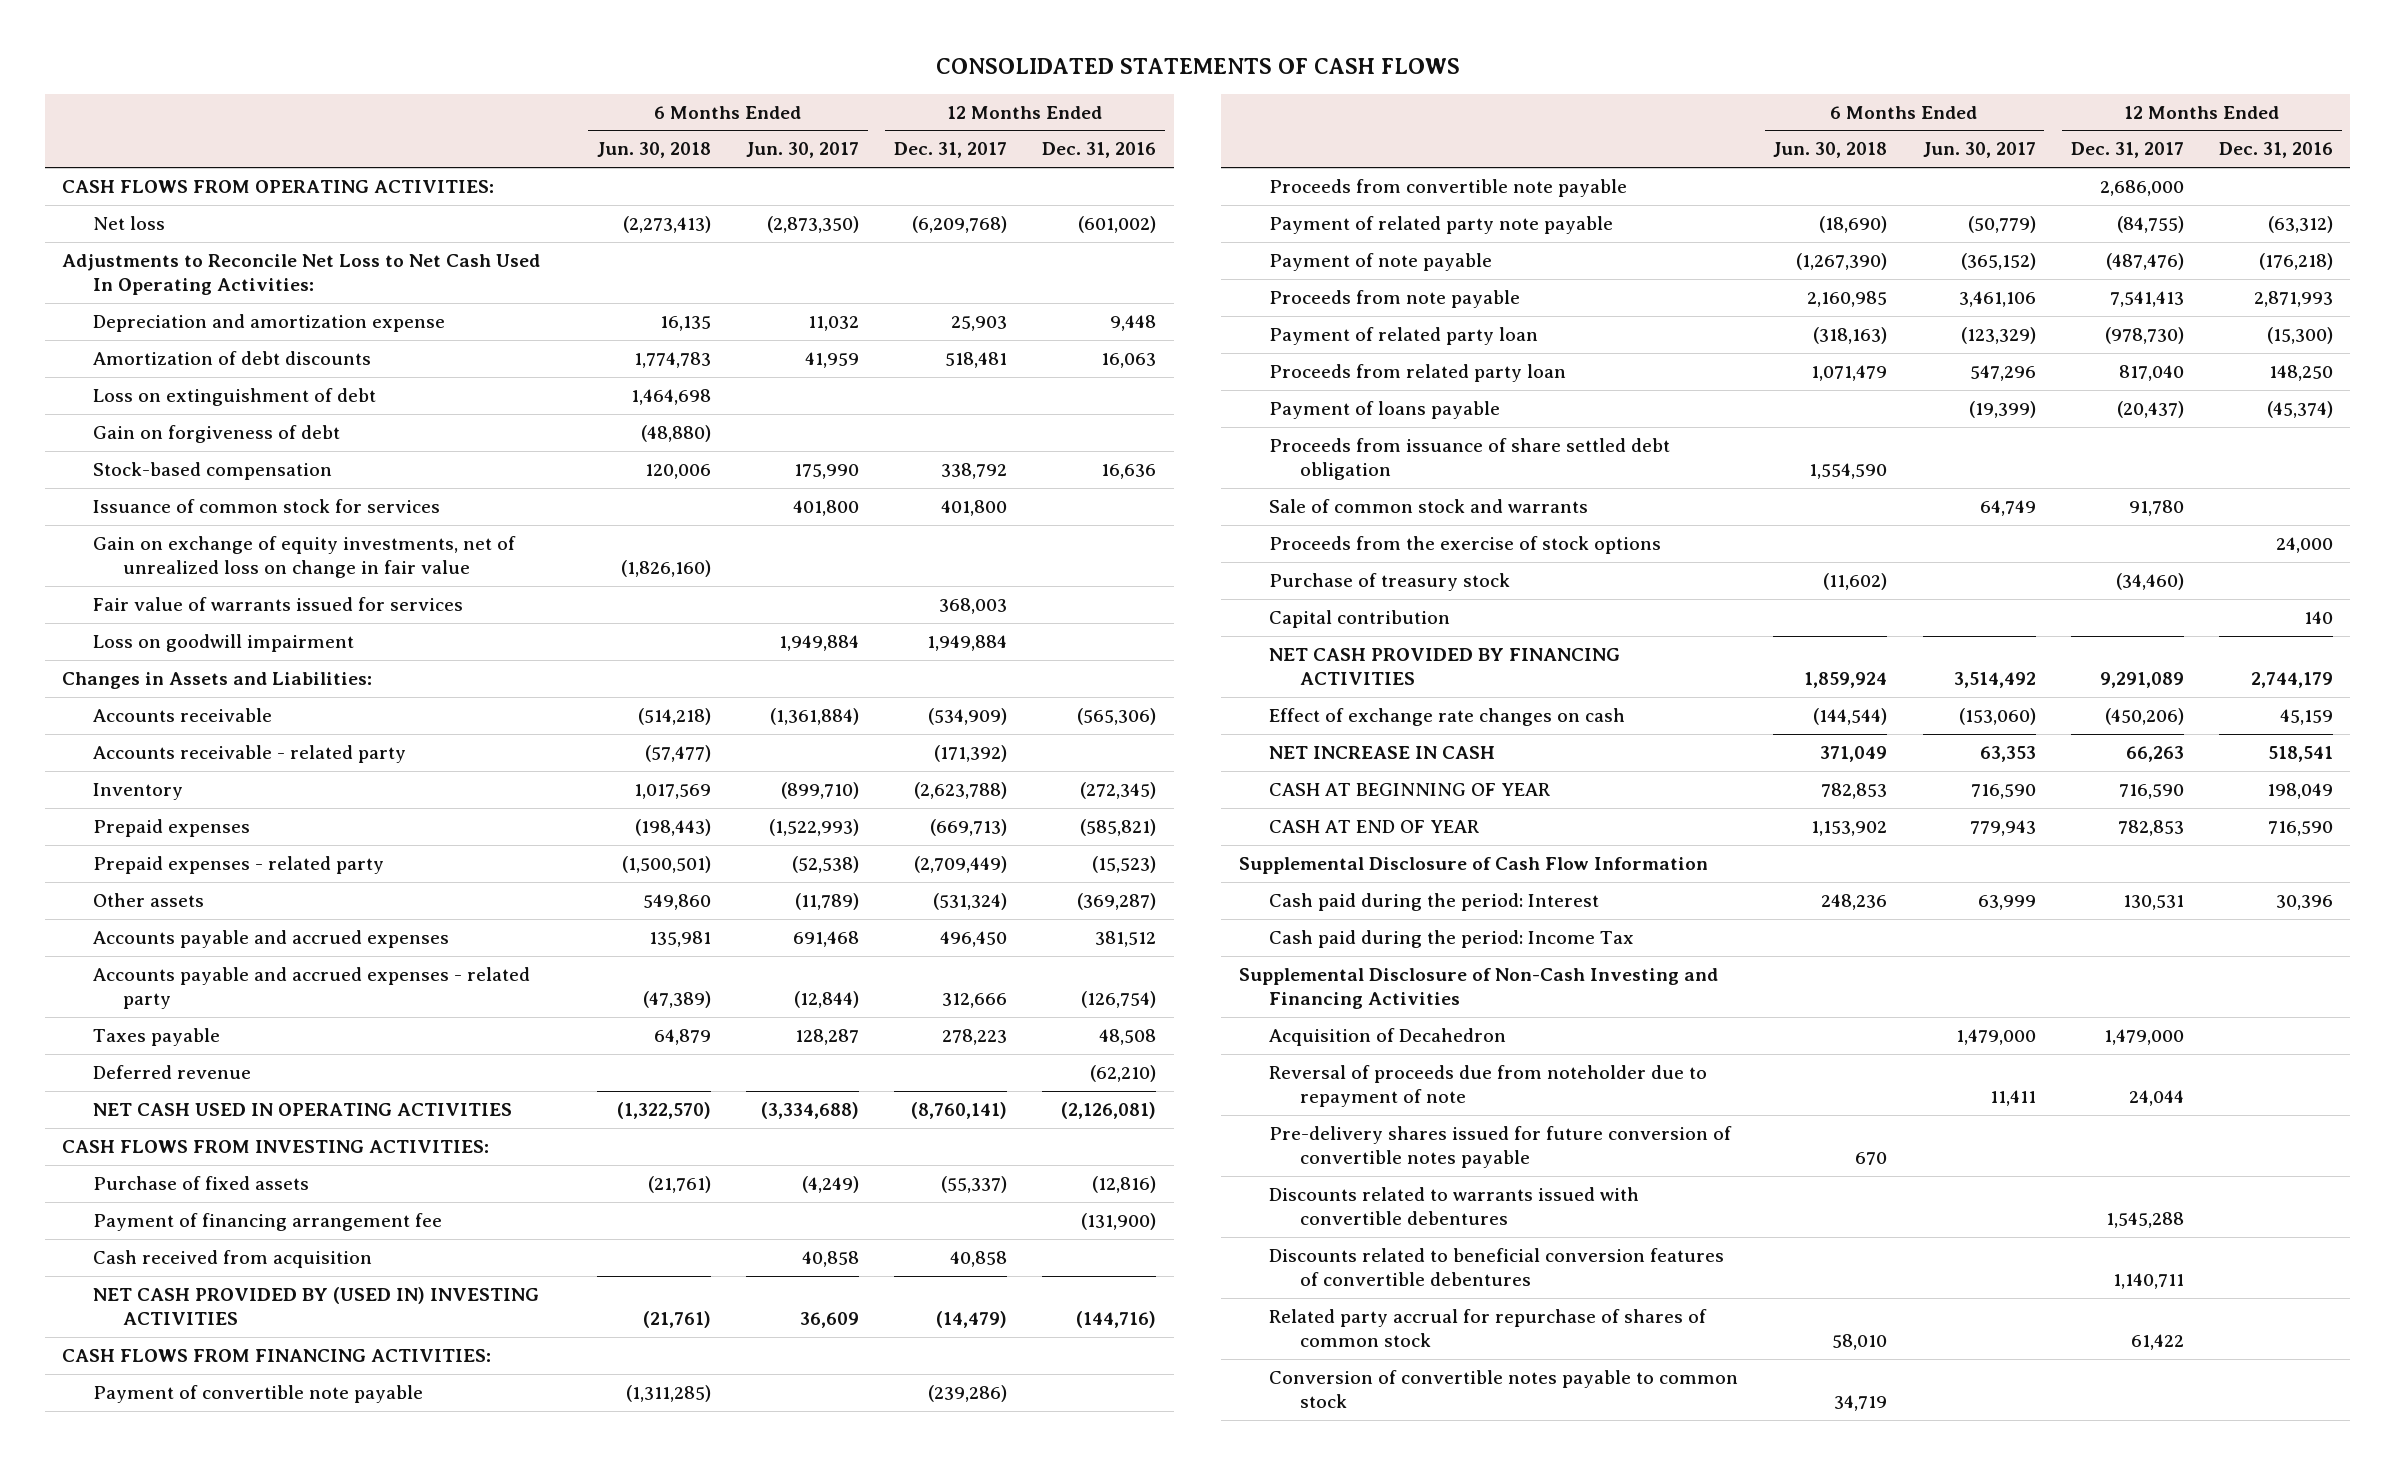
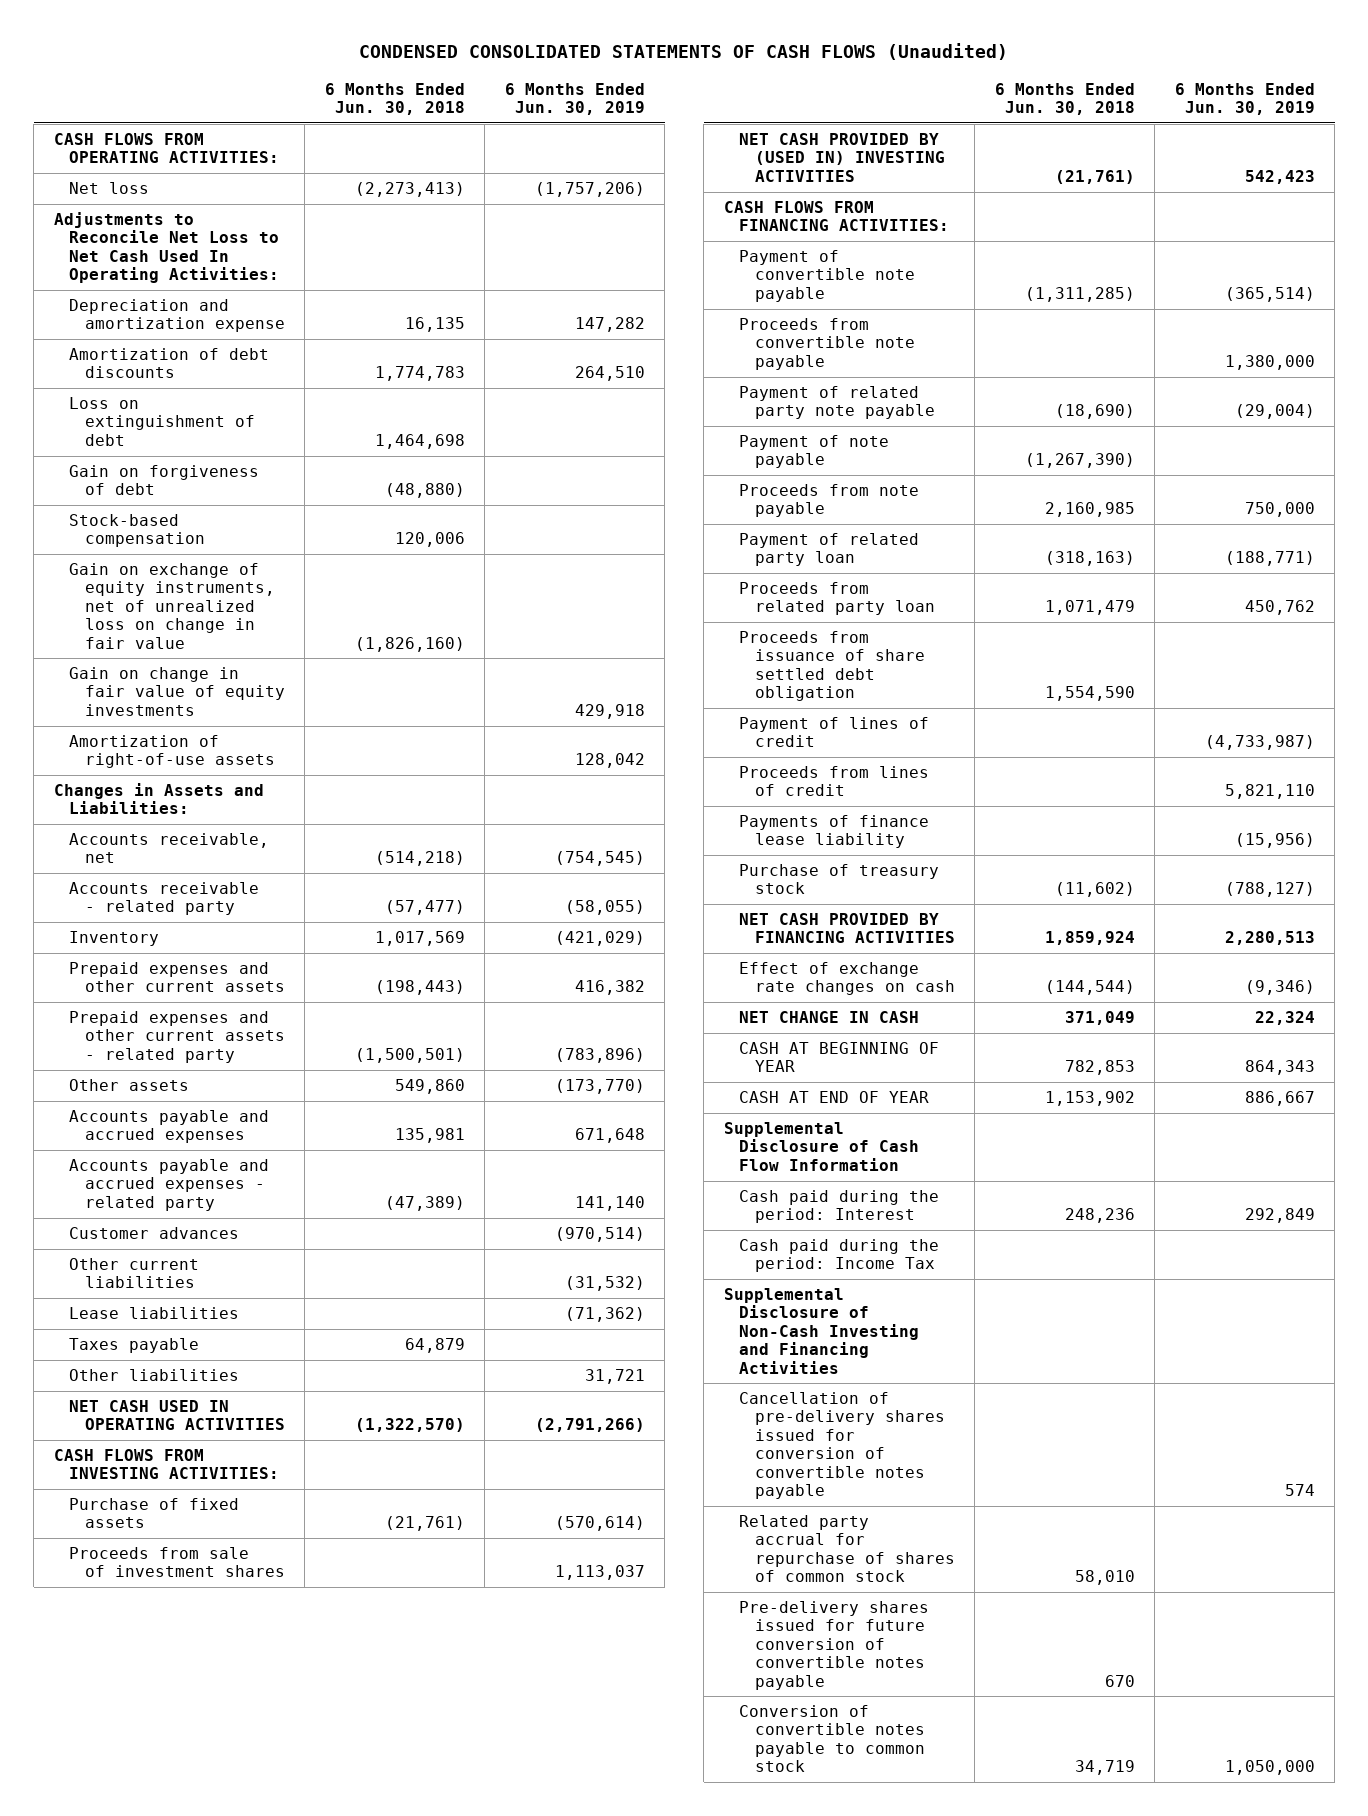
- CONSOLIDATED STATEMENTS OF CASH FLOWS
+ CONDENSED CONSOLIDATED STATEMENTS OF CASH FLOWS (Unaudited)
- | 6 Months Ended Jun. 30, 2018 | 6 Months Ended Jun. 30, 2017 | 12 Months Ended Dec. 31, 2017 | 12 Months Ended Dec. 31, 2016
+ | 6 Months Ended Jun. 30, 2018 | 6 Months Ended Jun. 30, 2019
- Issuance of common stock for services | | 401,800 | 401,800 |
- Gain on exchange of equity investments, net of unrealized loss on change in fair value | (1,826,160) | | |
- Fair value of warrants issued for services | | | 368,003 |
- Loss on goodwill impairment | | 1,949,884 | 1,949,884 |
+ Gain on exchange of equity instruments, net of unrealized loss on change in fair value | (1,826,160) |
+ Gain on change in fair value of equity investments | | 429,918
+ Amortization of right-of-use assets | | 128,042
- Accounts receivable | (514,218) | (1,361,884) | (534,909) | (565,306)
+ Accounts receivable, net | (514,218) | (754,545)
- Prepaid expenses | (198,443) | (1,522,993) | (669,713) | (585,821)
- Prepaid expenses - related party | (1,500,501) | (52,538) | (2,709,449) | (15,523)
+ Prepaid expenses and other current assets | (198,443) | 416,382
+ Prepaid expenses and other current assets - related party | (1,500,501) | (783,896)
+ Customer advances | | (970,514)
+ Other current liabilities | | (31,532)
+ Lease liabilities | | (71,362)
- Deferred revenue | | | | (62,210)
+ Other liabilities | | 31,721
- Payment of financing arrangement fee | | | | (131,900)
- Cash received from acquisition | | 40,858 | 40,858 |
+ Proceeds from sale of investment shares | | 1,113,037
- Payment of loans payable | | (19,399) | (20,437) | (45,374)
- Sale of common stock and warrants | | 64,749 | 91,780 |
- Proceeds from the exercise of stock options | | | | 24,000
+ Payment of lines of credit | | (4,733,987)
+ Proceeds from lines of credit | | 5,821,110
+ Payments of finance lease liability | | (15,956)
- Capital contribution | | | | 140
- NET INCREASE IN CASH | 371,049 | 63,353 | 66,263 | 518,541
+ NET CHANGE IN CASH | 371,049 | 22,324
- Acquisition of Decahedron | | 1,479,000 | 1,479,000 |
- Reversal of proceeds due from noteholder due to repayment of note | | 11,411 | 24,044 |
- Discounts related to warrants issued with convertible debentures | | | 1,545,288 |
- Discounts related to beneficial conversion features of convertible debentures | | | 1,140,711 |
+ Cancellation of pre-delivery shares issued for conversion of convertible notes payable | | 574
moved down: Pre-delivery shares issued for future conversion of convertible notes payable | 670 |

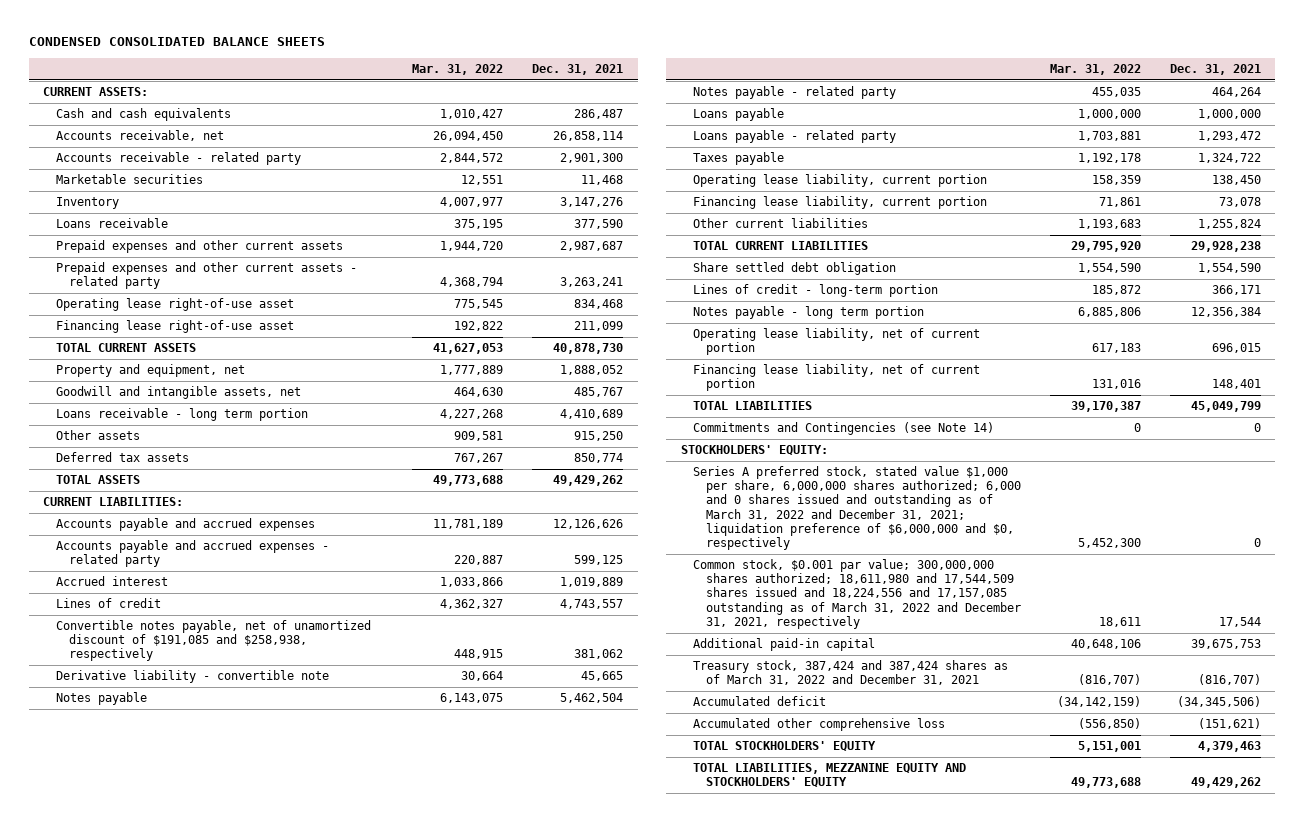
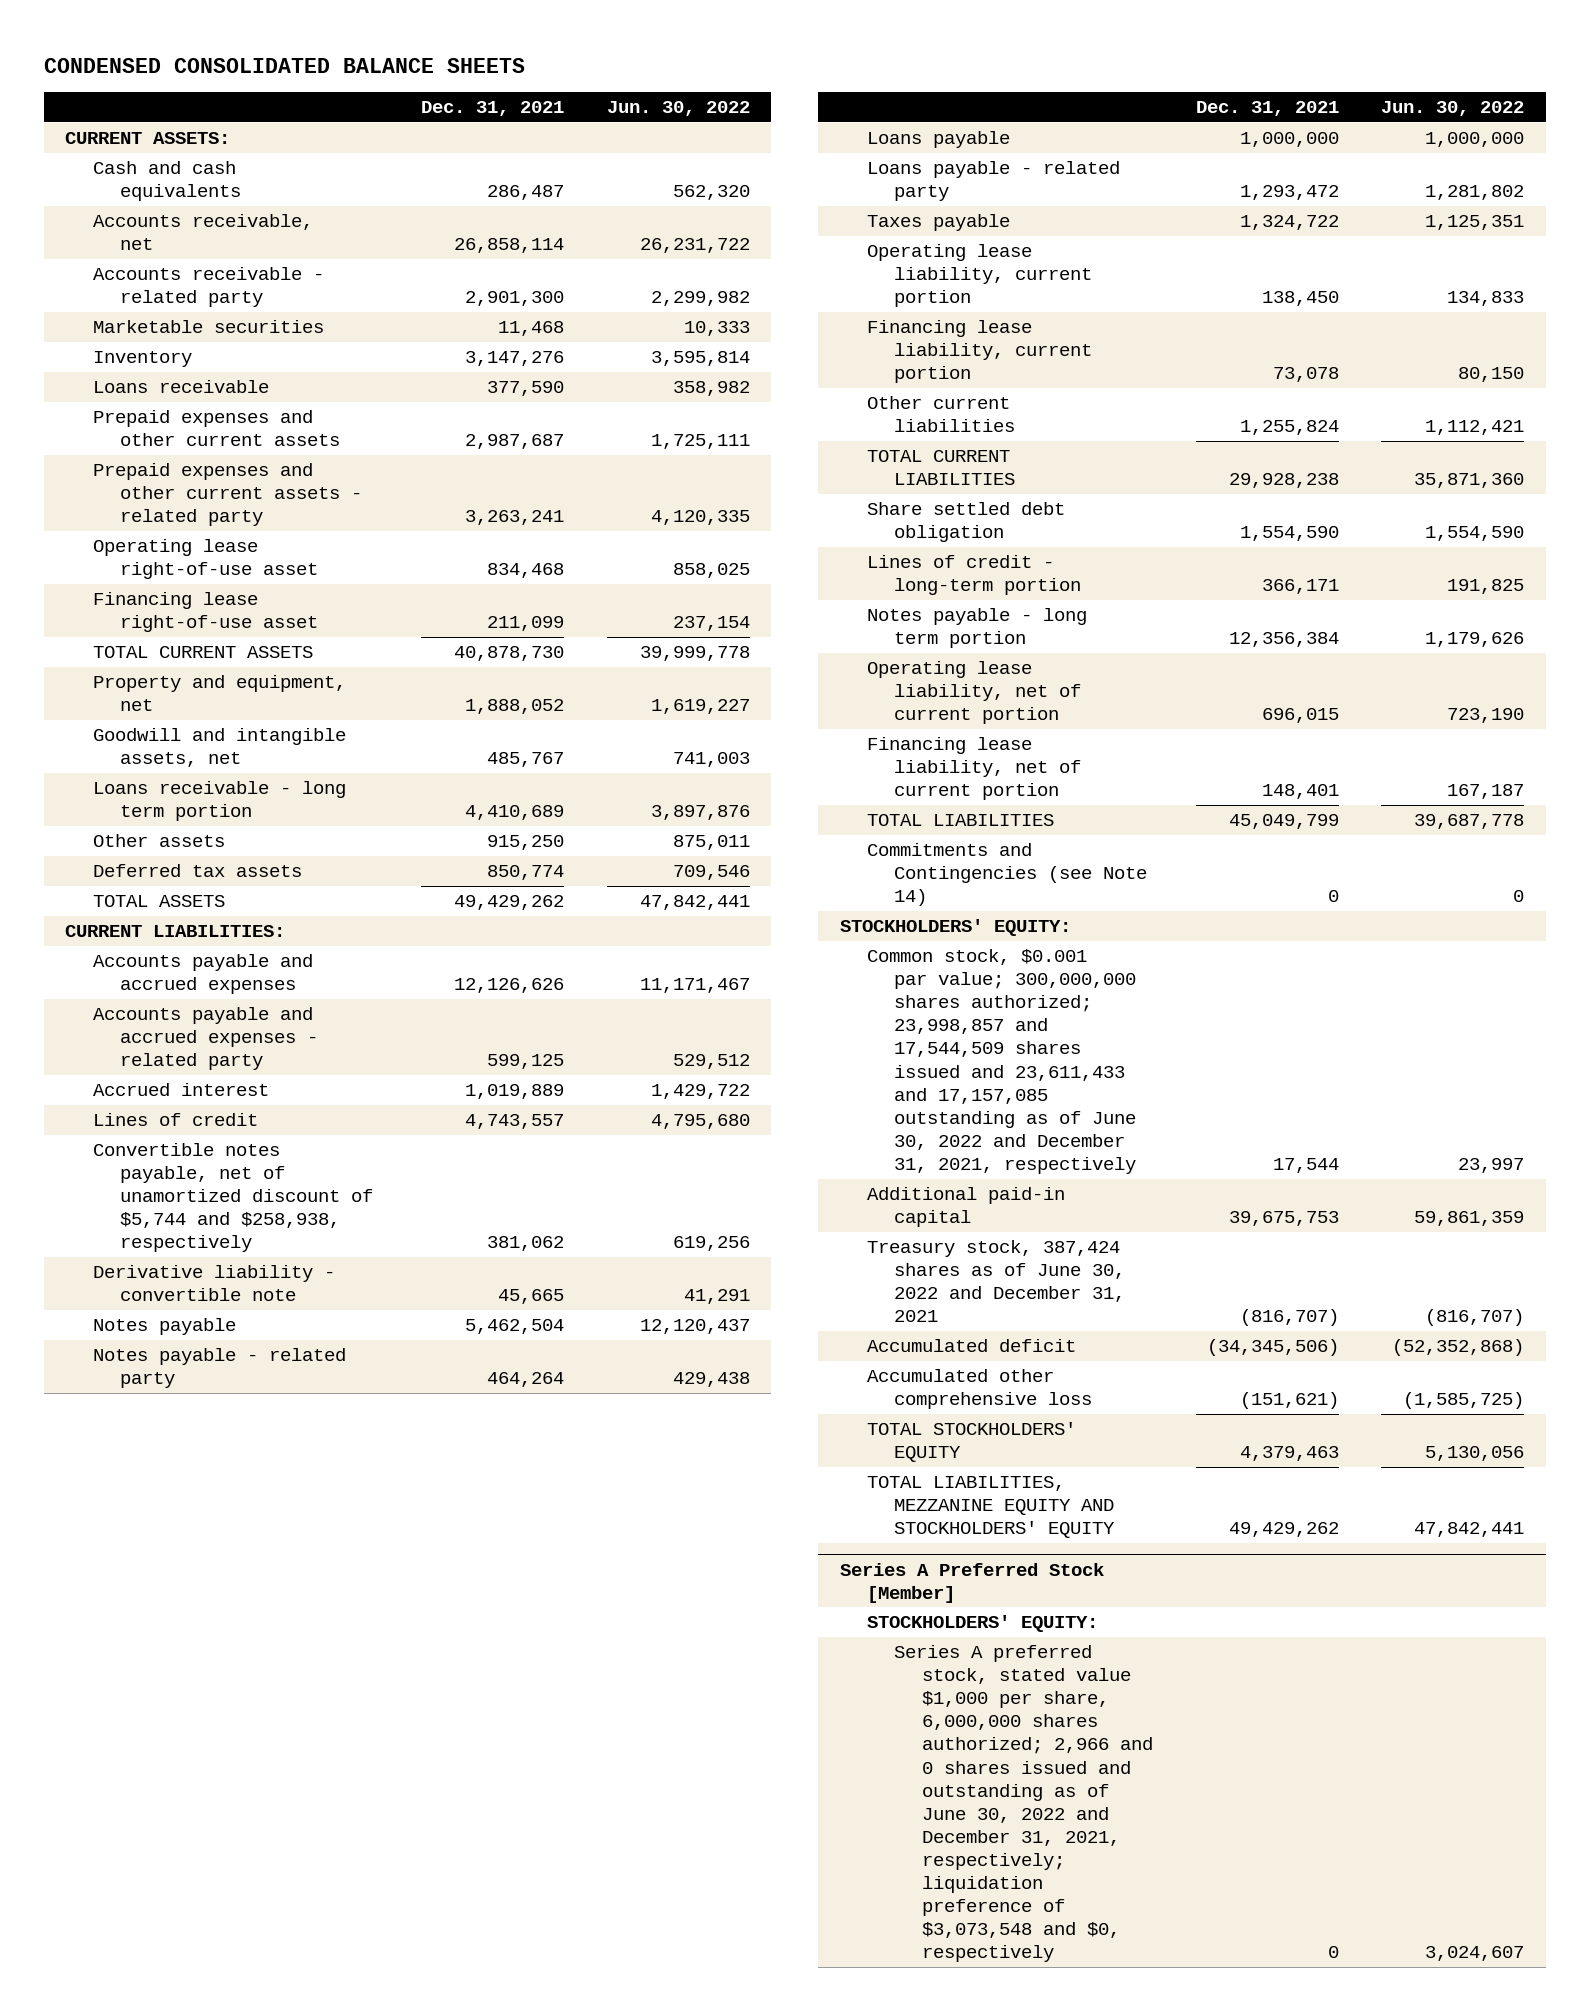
- | Mar. 31, 2022 | Dec. 31, 2021
+ | Dec. 31, 2021 | Jun. 30, 2022
- Convertible notes payable, net of unamortized discount of $191,085 and $258,938, respectively | 448,915 | 381,062
+ Convertible notes payable, net of unamortized discount of $5,744 and $258,938, respectively | 381,062 | 619,256
- Series A preferred stock, stated value $1,000 per share, 6,000,000 shares authorized; 6,000 and 0 shares issued and outstanding as of March 31, 2022 and December 31, 2021; liquidation preference of $6,000,000 and $0, respectively | 5,452,300 | 0
- Common stock, $0.001 par value; 300,000,000 shares authorized; 18,611,980 and 17,544,509 shares issued and 18,224,556 and 17,157,085 outstanding as of March 31, 2022 and December 31, 2021, respectively | 18,611 | 17,544
+ Common stock, $0.001 par value; 300,000,000 shares authorized; 23,998,857 and 17,544,509 shares issued and 23,611,433 and 17,157,085 outstanding as of June 30, 2022 and December 31, 2021, respectively | 17,544 | 23,997
- Treasury stock, 387,424 and 387,424 shares as of March 31, 2022 and December 31, 2021 | (816,707) | (816,707)
+ Treasury stock, 387,424 shares as of June 30, 2022 and December 31, 2021 | (816,707) | (816,707)
+ Series A Preferred Stock [Member]
+ STOCKHOLDERS' EQUITY:
+ Series A preferred stock, stated value $1,000 per share, 6,000,000 shares authorized; 2,966 and 0 shares issued and outstanding as of June 30, 2022 and December 31, 2021, respectively; liquidation preference of $3,073,548 and $0, respectively | 0 | 3,024,607

